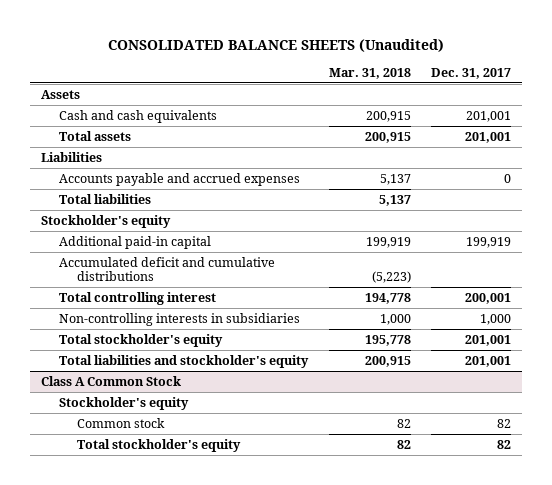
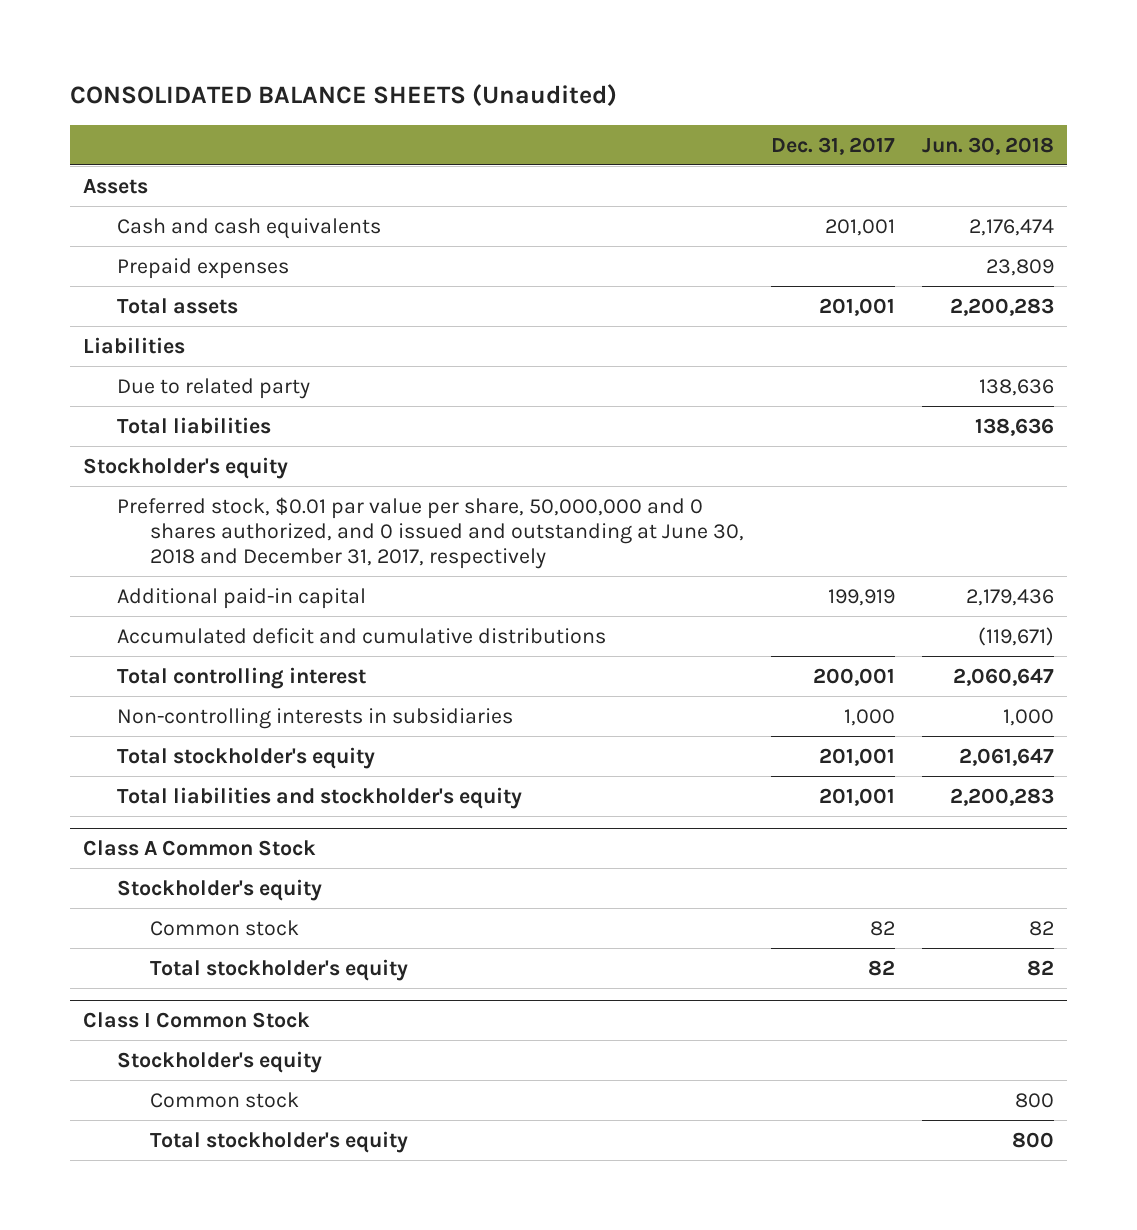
- | Mar. 31, 2018 | Dec. 31, 2017
+ | Dec. 31, 2017 | Jun. 30, 2018
+ Prepaid expenses | | 23,809
- Accounts payable and accrued expenses | 5,137 | 0
+ Due to related party | | 138,636
+ Preferred stock, $0.01 par value per share, 50,000,000 and 0 shares authorized, and 0 issued and outstanding at June 30, 2018 and December 31, 2017, respectively
+ Class I Common Stock
+ Stockholder's equity
+ Common stock | | 800
+ Total stockholder's equity | | 800

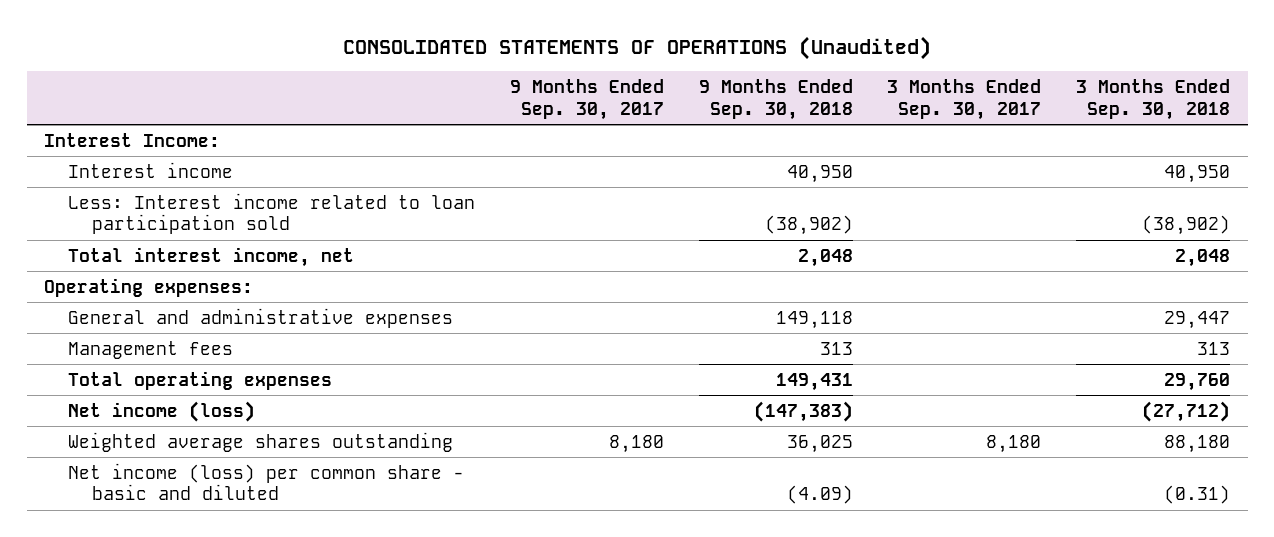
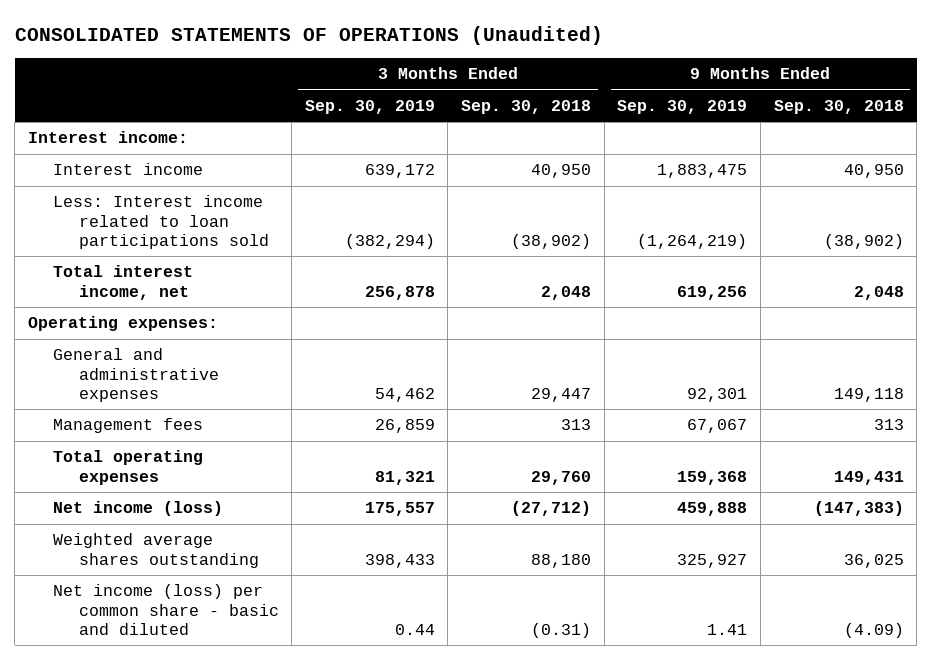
- | 9 Months Ended Sep. 30, 2017 | 9 Months Ended Sep. 30, 2018 | 3 Months Ended Sep. 30, 2017 | 3 Months Ended Sep. 30, 2018
+ | 3 Months Ended Sep. 30, 2019 | 3 Months Ended Sep. 30, 2018 | 9 Months Ended Sep. 30, 2019 | 9 Months Ended Sep. 30, 2018
- Interest Income:
+ Interest income:
- Less: Interest income related to loan participation sold | | (38,902) | | (38,902)
+ Less: Interest income related to loan participations sold | (382,294) | (38,902) | (1,264,219) | (38,902)

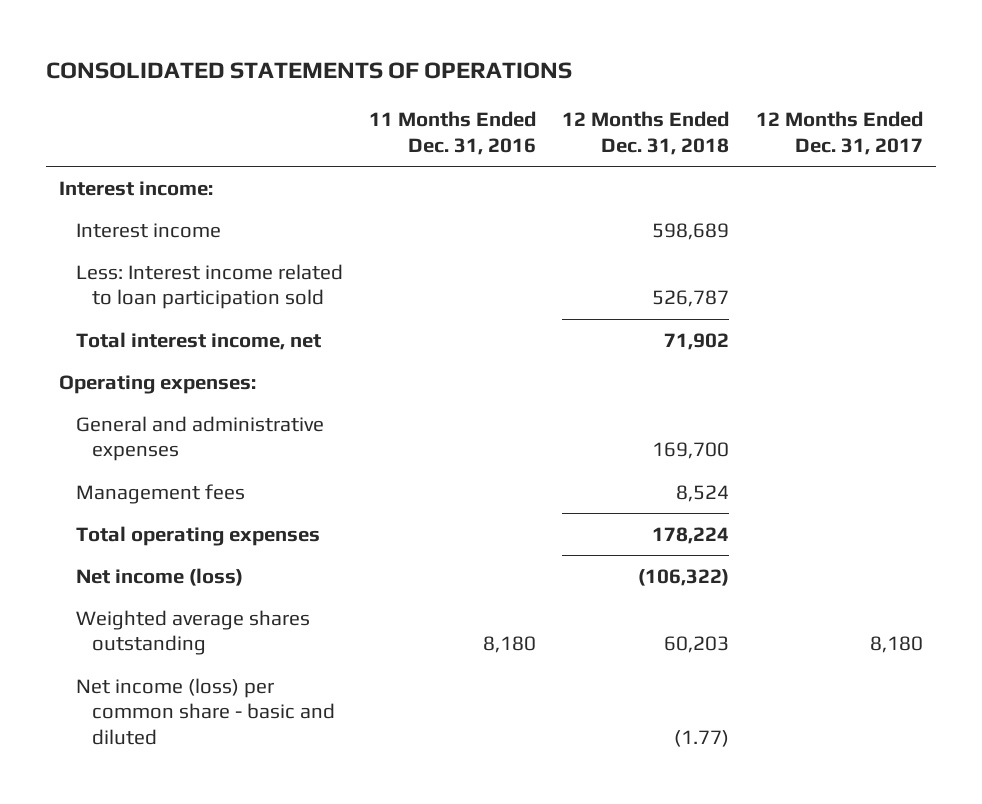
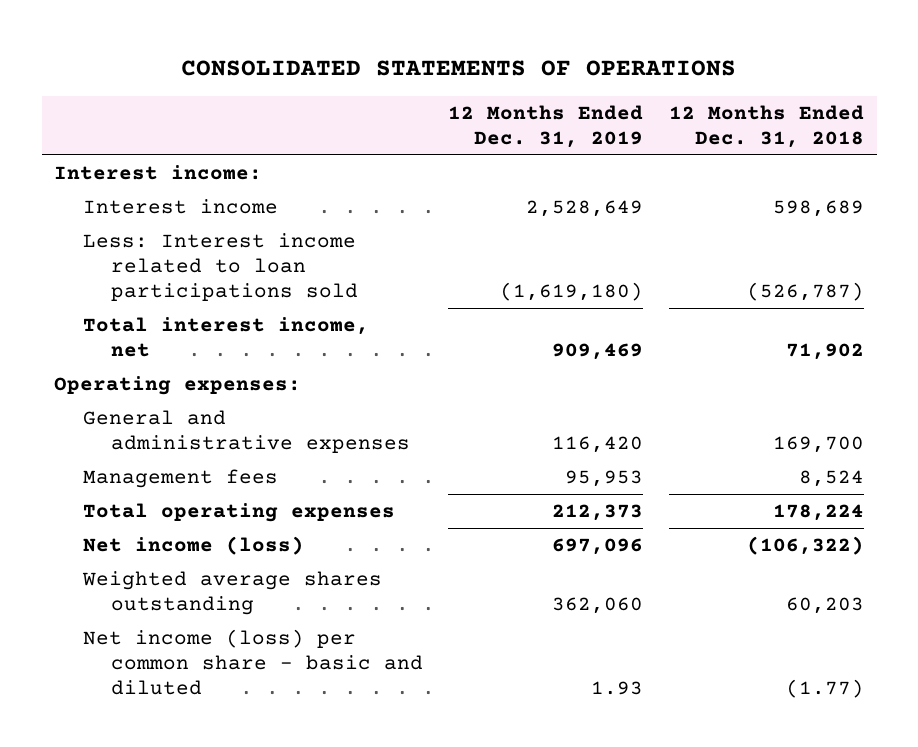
- | 11 Months Ended Dec. 31, 2016 | 12 Months Ended Dec. 31, 2018 | 12 Months Ended Dec. 31, 2017
+ | 12 Months Ended Dec. 31, 2019 | 12 Months Ended Dec. 31, 2018
- Less: Interest income related to loan participation sold | | 526,787 |
+ Less: Interest income related to loan participations sold | (1,619,180) | (526,787)

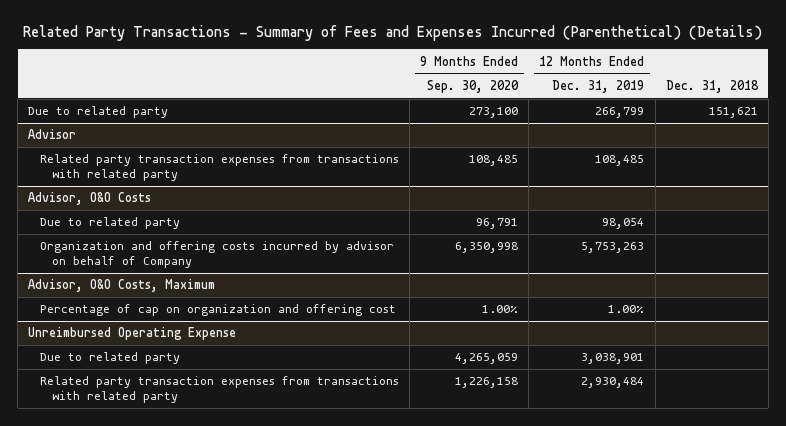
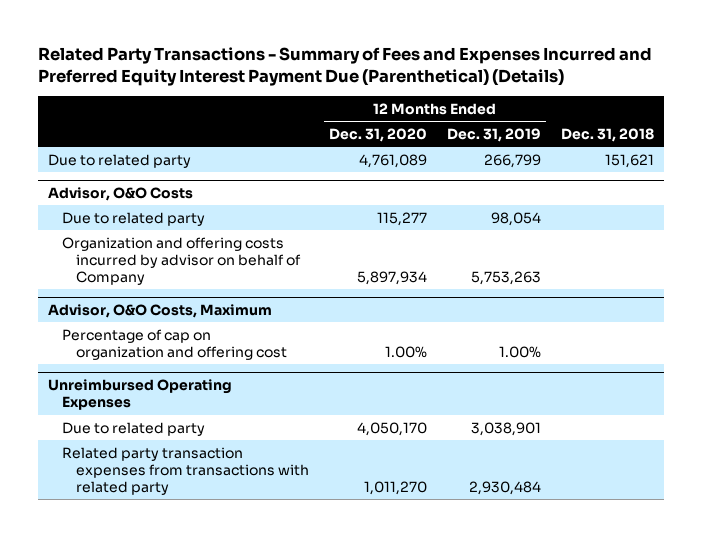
- Related Party Transactions - Summary of Fees and Expenses Incurred (Parenthetical) (Details)
+ Related Party Transactions - Summary of Fees and Expenses Incurred and Preferred Equity Interest Payment Due (Parenthetical) (Details)
- | 9 Months Ended Sep. 30, 2020 | 12 Months Ended Dec. 31, 2019 | Dec. 31, 2018
+ | 12 Months Ended Dec. 31, 2020 | 12 Months Ended Dec. 31, 2019 | Dec. 31, 2018
- Advisor
- Related party transaction expenses from transactions with related party | 108,485 | 108,485 |
- Unreimbursed Operating Expense
+ Unreimbursed Operating Expenses

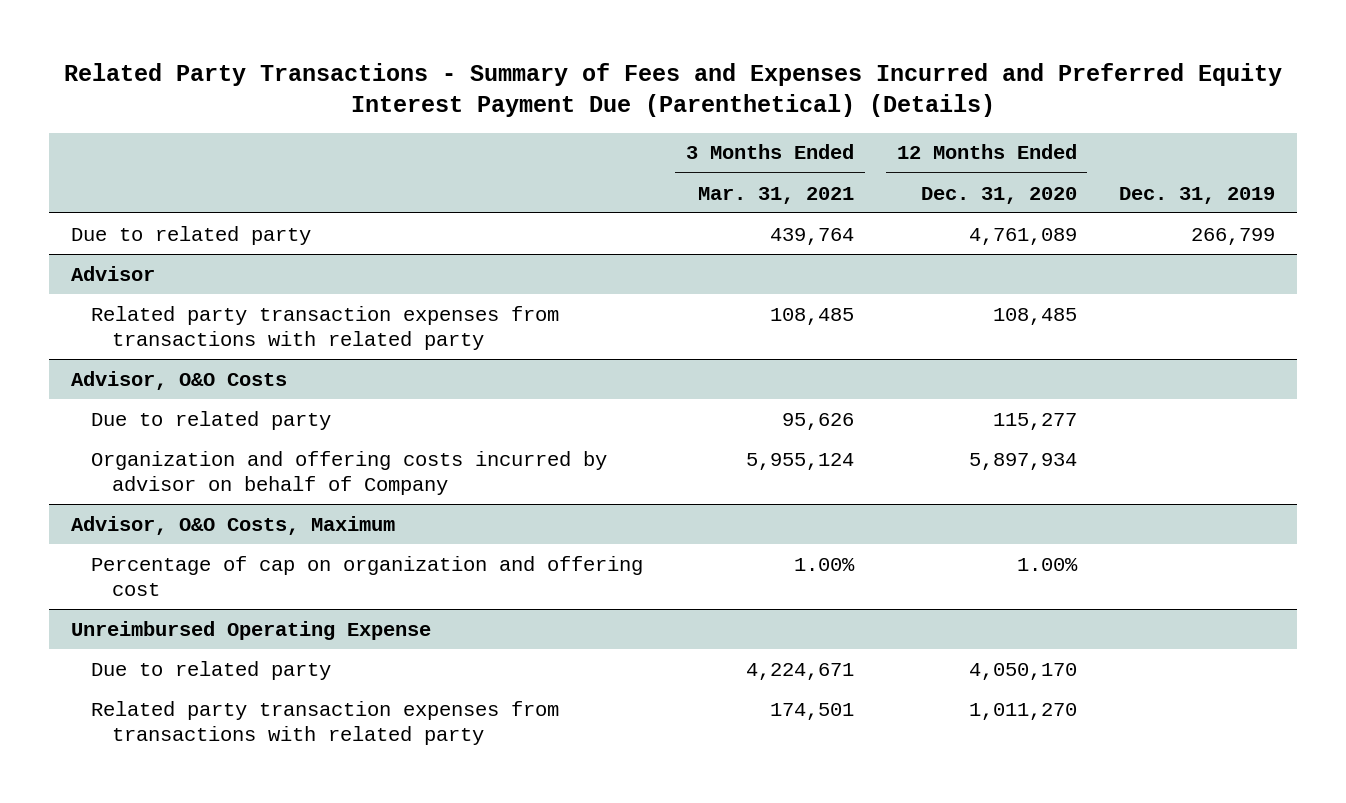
- | 12 Months Ended Dec. 31, 2020 | 12 Months Ended Dec. 31, 2019 | Dec. 31, 2018
+ | 3 Months Ended Mar. 31, 2021 | 12 Months Ended Dec. 31, 2020 | Dec. 31, 2019
+ Advisor
+ Related party transaction expenses from transactions with related party | 108,485 | 108,485 |
- Unreimbursed Operating Expenses
+ Unreimbursed Operating Expense

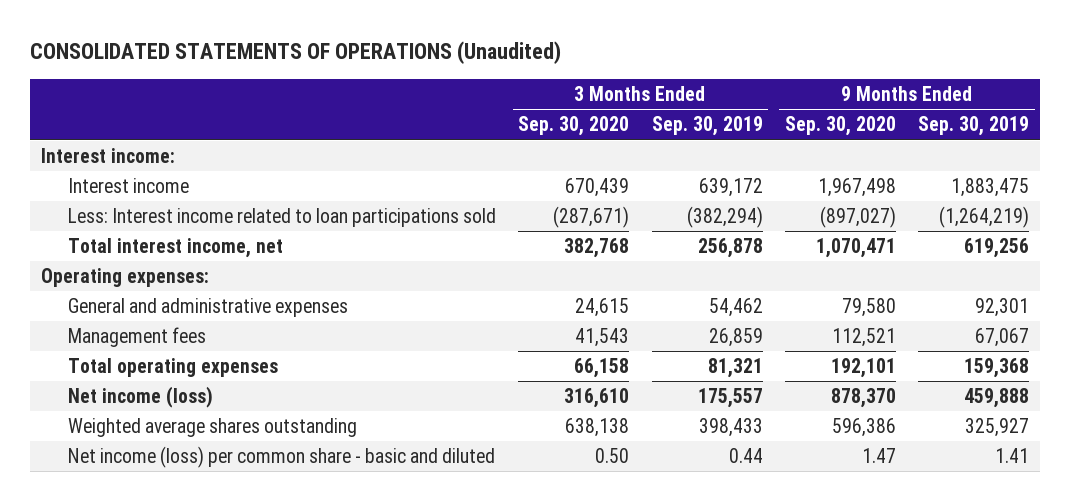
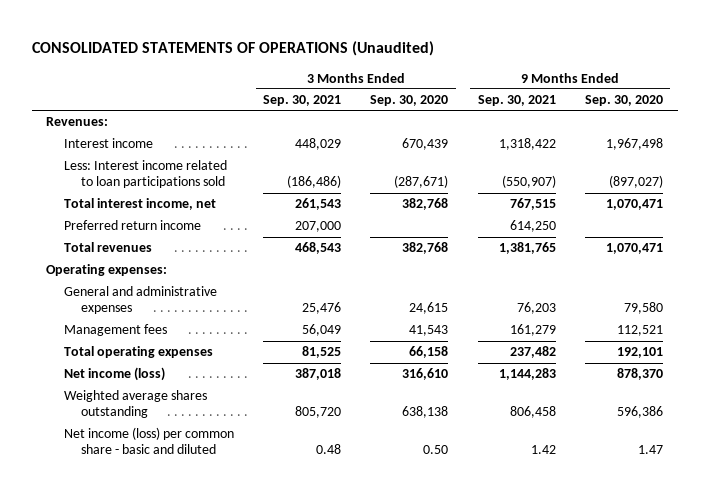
- | 3 Months Ended Sep. 30, 2020 | 3 Months Ended Sep. 30, 2019 | 9 Months Ended Sep. 30, 2020 | 9 Months Ended Sep. 30, 2019
+ | 3 Months Ended Sep. 30, 2021 | 3 Months Ended Sep. 30, 2020 | 9 Months Ended Sep. 30, 2021 | 9 Months Ended Sep. 30, 2020
- Interest income:
+ Revenues:
+ Preferred return income | 207,000 | | 614,250 |
+ Total revenues | 468,543 | 382,768 | 1,381,765 | 1,070,471

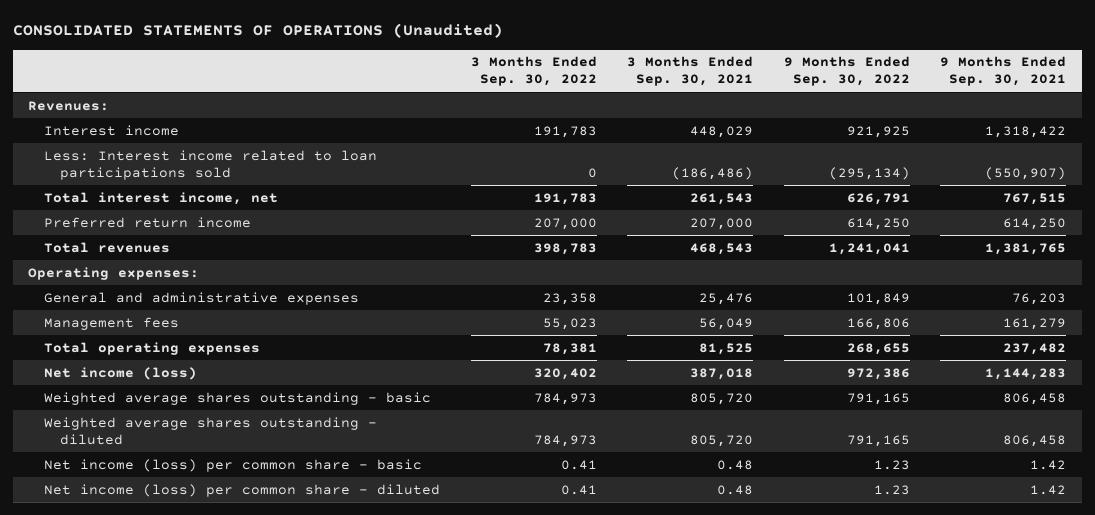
- | 3 Months Ended Sep. 30, 2021 | 3 Months Ended Sep. 30, 2020 | 9 Months Ended Sep. 30, 2021 | 9 Months Ended Sep. 30, 2020
+ | 3 Months Ended Sep. 30, 2022 | 3 Months Ended Sep. 30, 2021 | 9 Months Ended Sep. 30, 2022 | 9 Months Ended Sep. 30, 2021
- Weighted average shares outstanding | 805,720 | 638,138 | 806,458 | 596,386
- Net income (loss) per common share - basic and diluted | 0.48 | 0.50 | 1.42 | 1.47
+ Weighted average shares outstanding - basic | 784,973 | 805,720 | 791,165 | 806,458
+ Weighted average shares outstanding - diluted | 784,973 | 805,720 | 791,165 | 806,458
+ Net income (loss) per common share - basic | 0.41 | 0.48 | 1.23 | 1.42
+ Net income (loss) per common share - diluted | 0.41 | 0.48 | 1.23 | 1.42

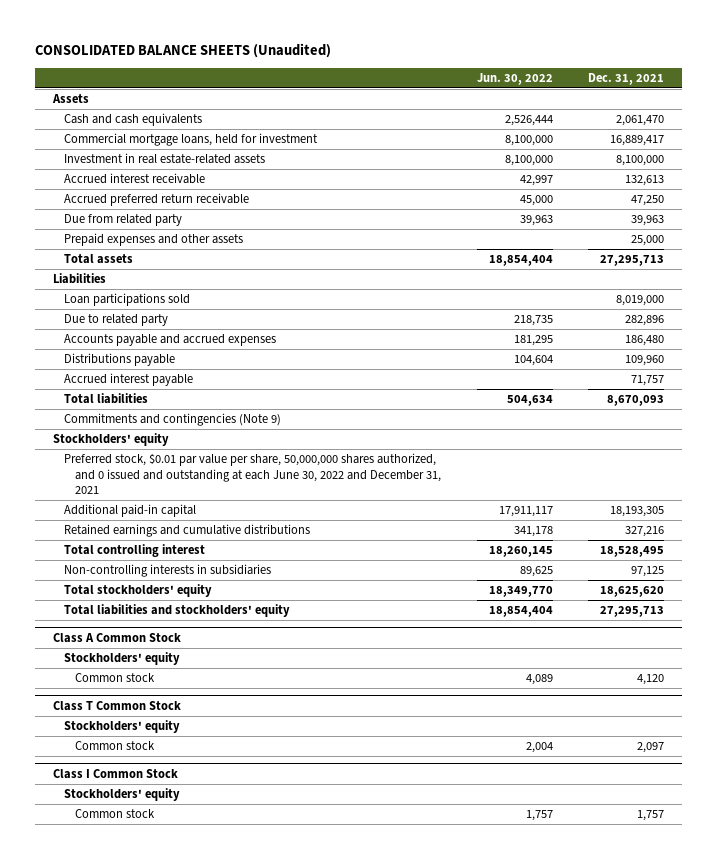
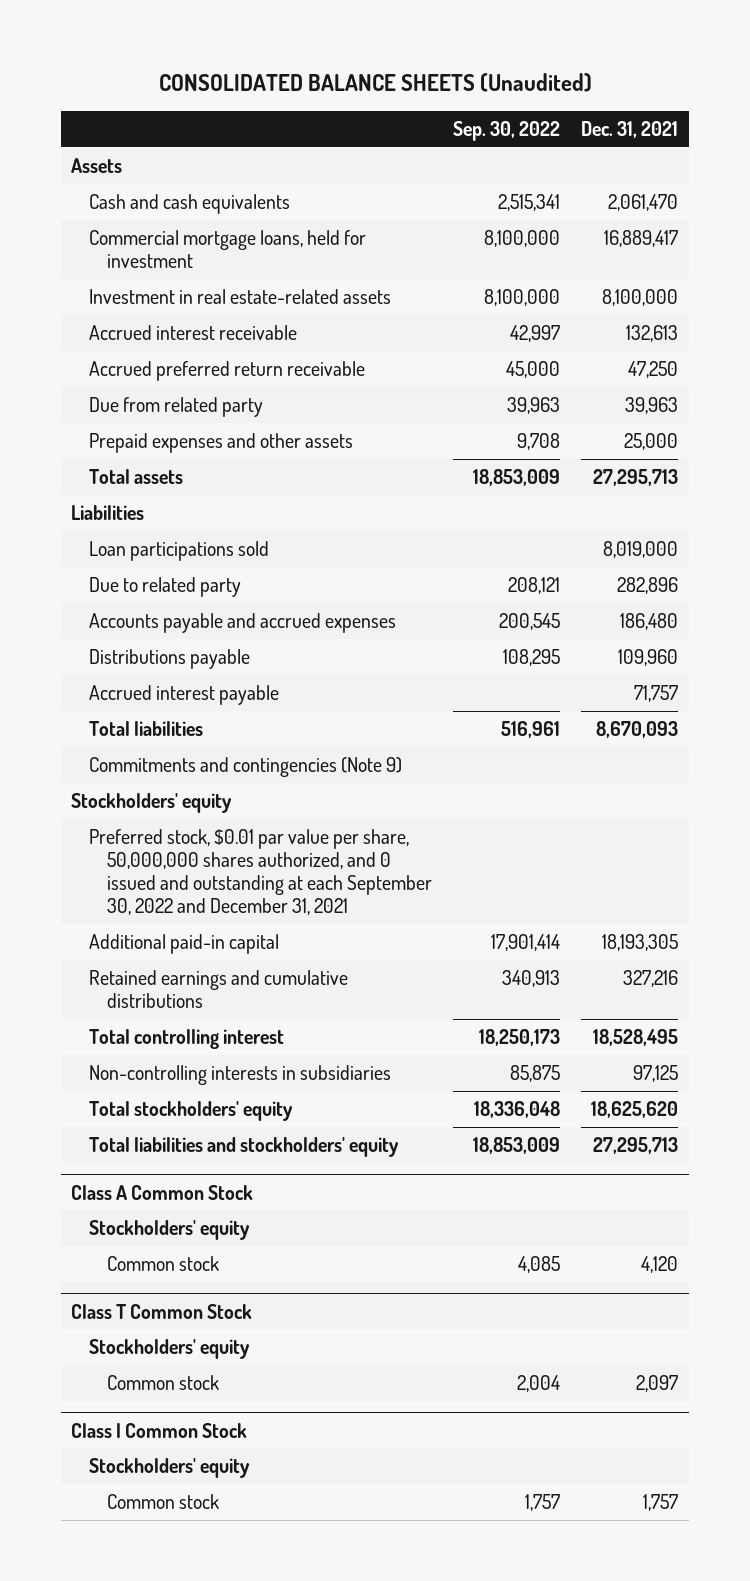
- | Jun. 30, 2022 | Dec. 31, 2021
+ | Sep. 30, 2022 | Dec. 31, 2021
- Preferred stock, $0.01 par value per share, 50,000,000 shares authorized, and 0 issued and outstanding at each June 30, 2022 and December 31, 2021
+ Preferred stock, $0.01 par value per share, 50,000,000 shares authorized, and 0 issued and outstanding at each September 30, 2022 and December 31, 2021

